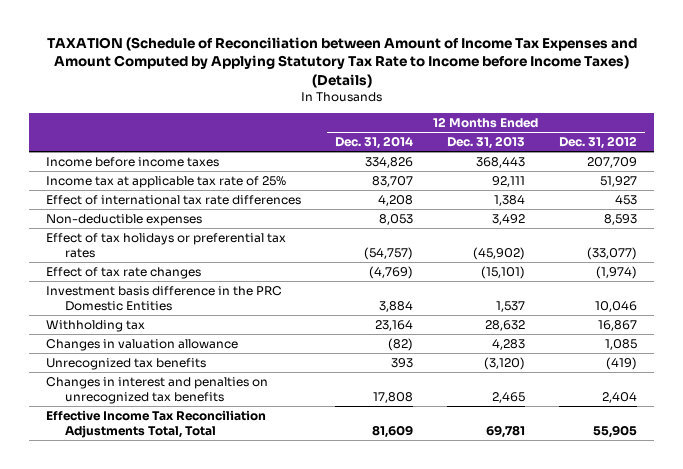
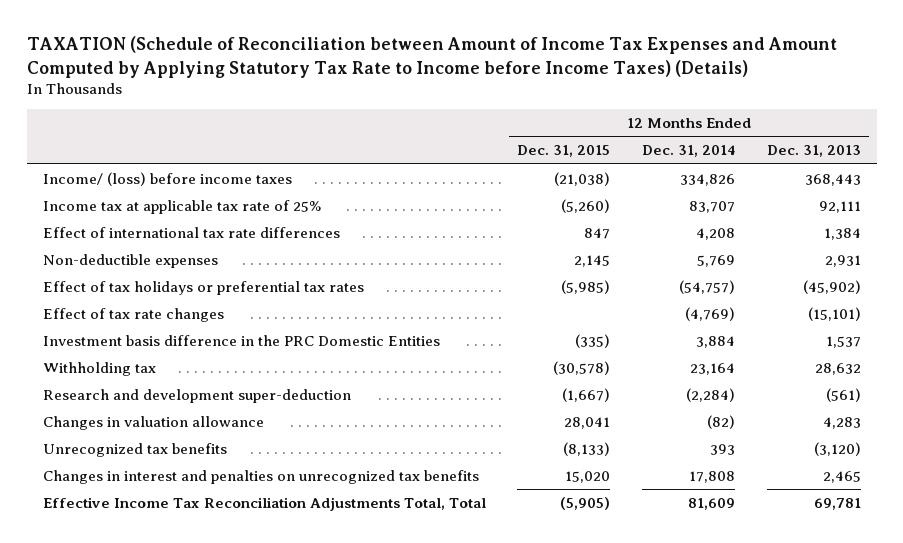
- | 12 Months Ended Dec. 31, 2014 | 12 Months Ended Dec. 31, 2013 | 12 Months Ended Dec. 31, 2012
+ | 12 Months Ended Dec. 31, 2015 | 12 Months Ended Dec. 31, 2014 | 12 Months Ended Dec. 31, 2013
- Income before income taxes | 334,826 | 368,443 | 207,709
+ Income/ (loss) before income taxes | (21,038) | 334,826 | 368,443
- Non-deductible expenses | 8,053 | 3,492 | 8,593
+ Non-deductible expenses | 2,145 | 5,769 | 2,931
+ Research and development super-deduction | (1,667) | (2,284) | (561)

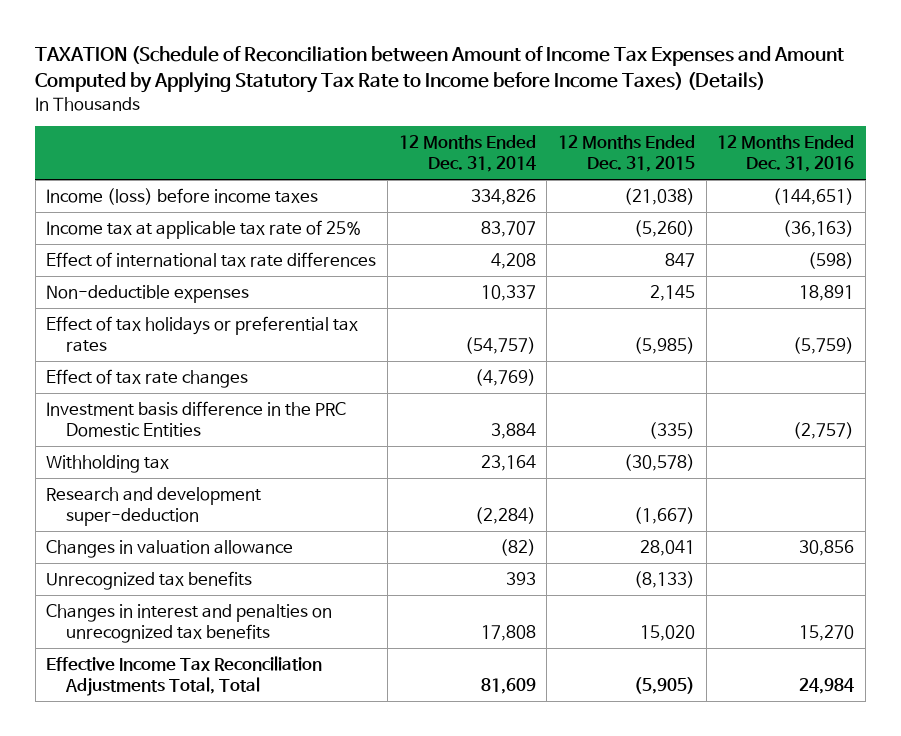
- | 12 Months Ended Dec. 31, 2015 | 12 Months Ended Dec. 31, 2014 | 12 Months Ended Dec. 31, 2013
+ | 12 Months Ended Dec. 31, 2014 | 12 Months Ended Dec. 31, 2015 | 12 Months Ended Dec. 31, 2016
- Income/ (loss) before income taxes | (21,038) | 334,826 | 368,443
+ Income (loss) before income taxes | 334,826 | (21,038) | (144,651)
- Non-deductible expenses | 2,145 | 5,769 | 2,931
+ Non-deductible expenses | 10,337 | 2,145 | 18,891

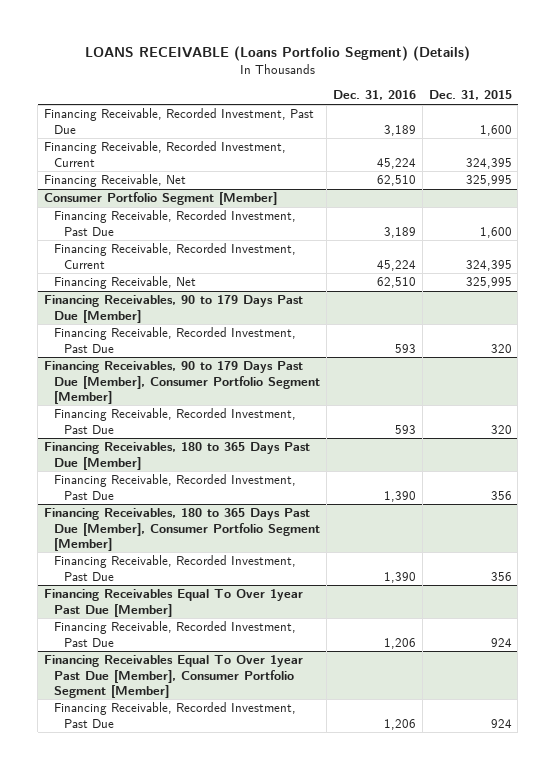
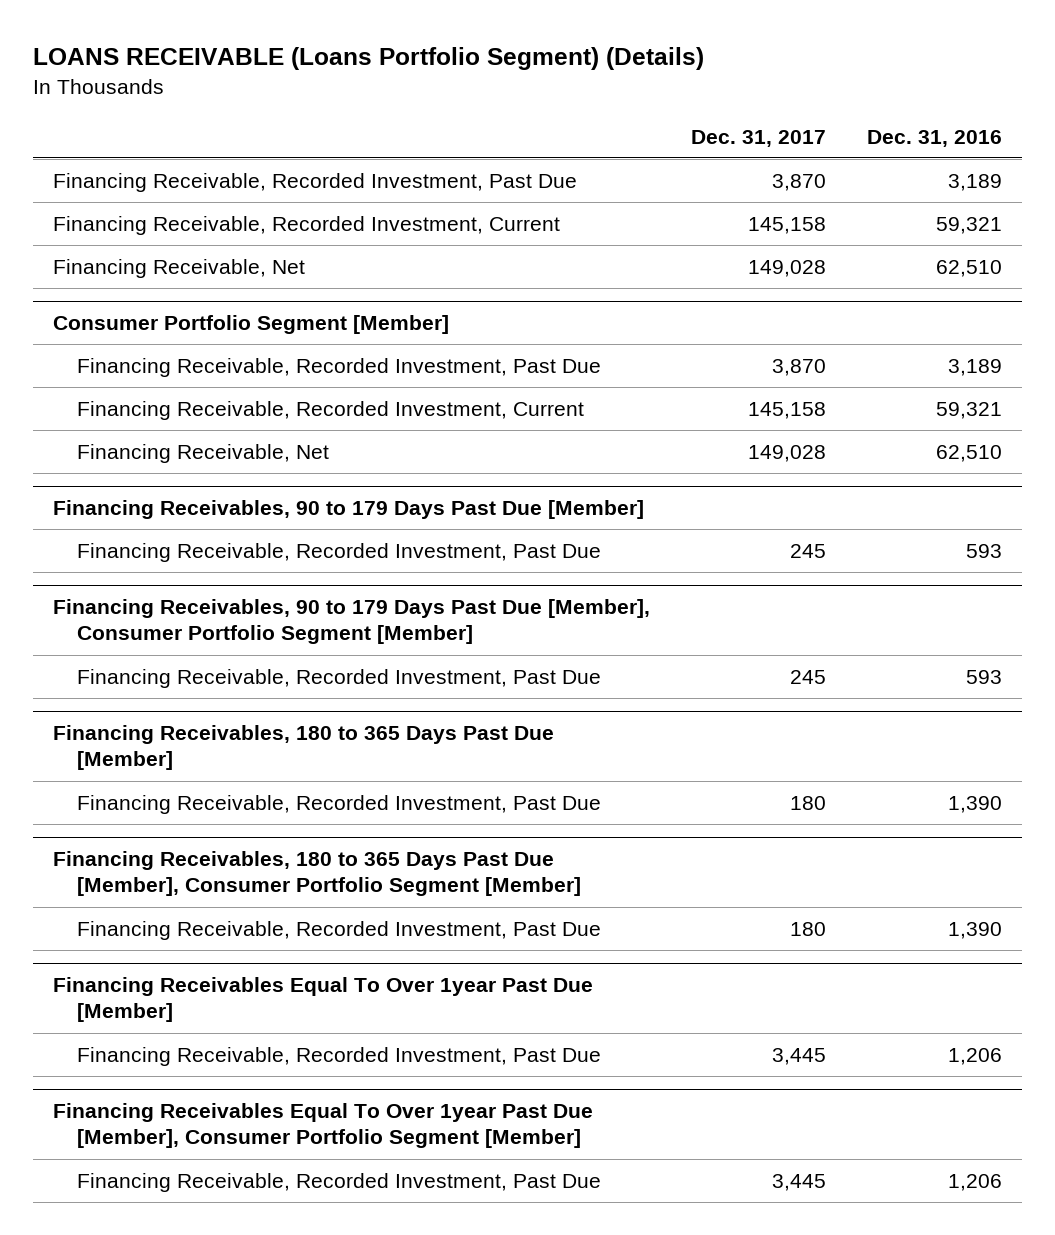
- | Dec. 31, 2016 | Dec. 31, 2015
+ | Dec. 31, 2017 | Dec. 31, 2016
- Financing Receivable, Recorded Investment, Current | 45,224 | 324,395
+ Financing Receivable, Recorded Investment, Current | 145,158 | 59,321
@ Consumer Portfolio Segment [Member]
- Financing Receivable, Recorded Investment, Current | 45,224 | 324,395
+ Financing Receivable, Recorded Investment, Current | 145,158 | 59,321

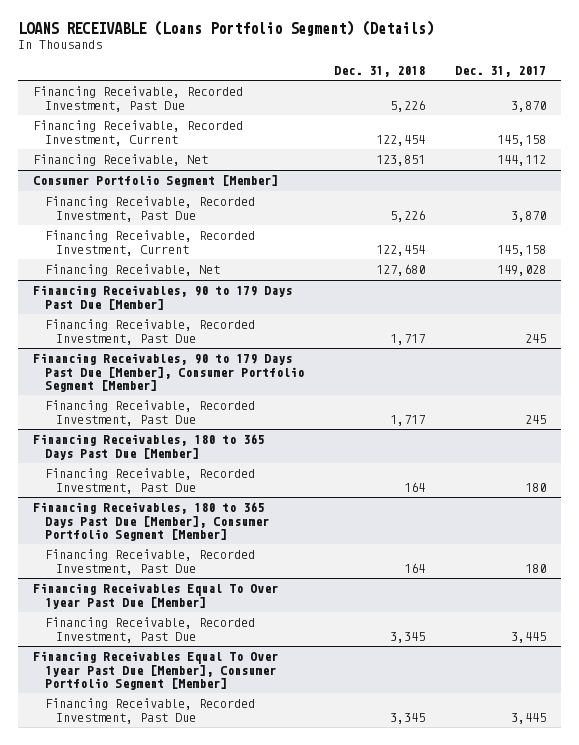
- | Dec. 31, 2017 | Dec. 31, 2016
+ | Dec. 31, 2018 | Dec. 31, 2017
- Financing Receivable, Net | 149,028 | 62,510
+ Financing Receivable, Net | 123,851 | 144,112

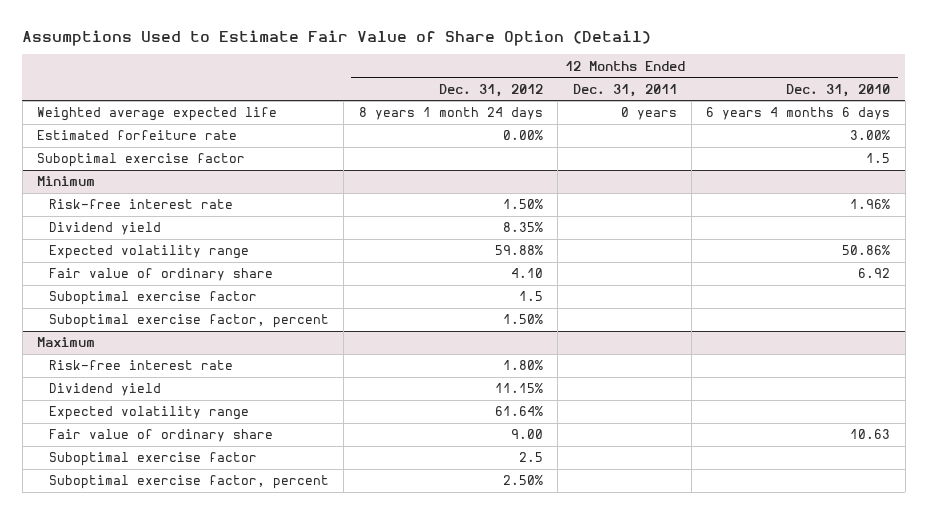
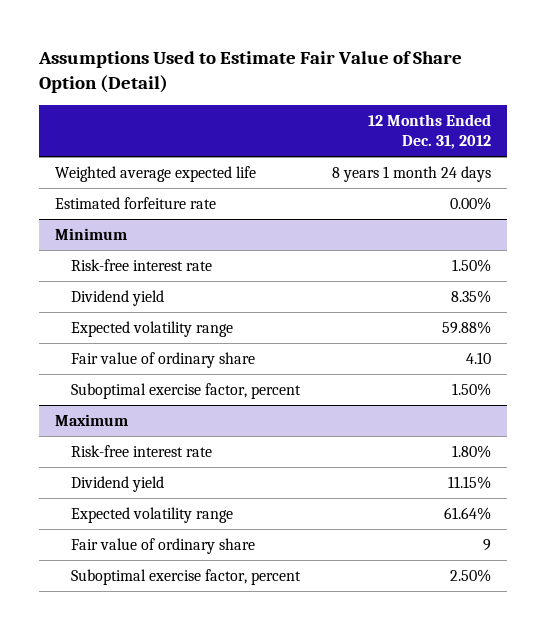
- | 12 Months Ended Dec. 31, 2012 | 12 Months Ended Dec. 31, 2011 | 12 Months Ended Dec. 31, 2010
+ | 12 Months Ended Dec. 31, 2012
- Suboptimal exercise factor | | | 1.5
@ Minimum
- Suboptimal exercise factor | 1.5 | |
@ Maximum
- Fair value of ordinary share | 9.00 | | 10.63
- Suboptimal exercise factor | 2.5 | |
+ Fair value of ordinary share | 9

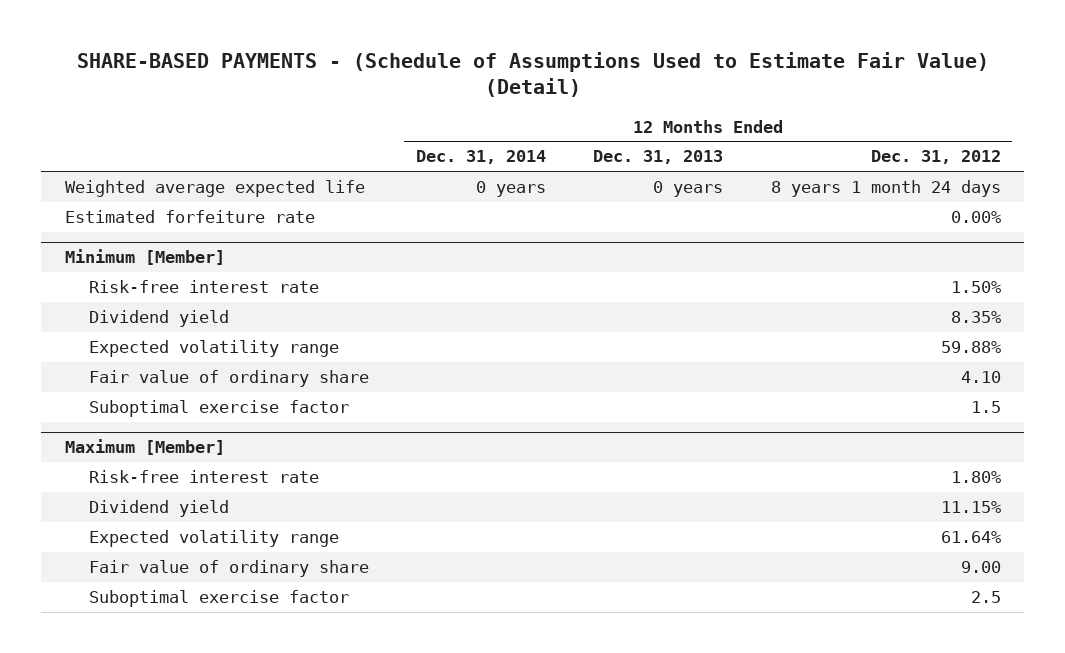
- Assumptions Used to Estimate Fair Value of Share Option (Detail)
+ SHARE-BASED PAYMENTS - (Schedule of Assumptions Used to Estimate Fair Value) (Detail)
- | 12 Months Ended Dec. 31, 2012
+ | 12 Months Ended Dec. 31, 2014 | 12 Months Ended Dec. 31, 2013 | 12 Months Ended Dec. 31, 2012
- Minimum
+ Minimum [Member]
- Suboptimal exercise factor, percent | 1.50%
- Maximum
+ Suboptimal exercise factor | | | 1.5
+ Maximum [Member]
- Fair value of ordinary share | 9
- Suboptimal exercise factor, percent | 2.50%
+ Fair value of ordinary share | | | 9.00
+ Suboptimal exercise factor | | | 2.5

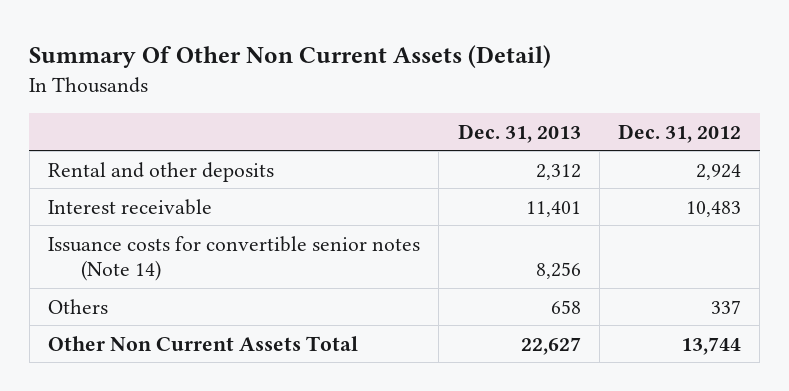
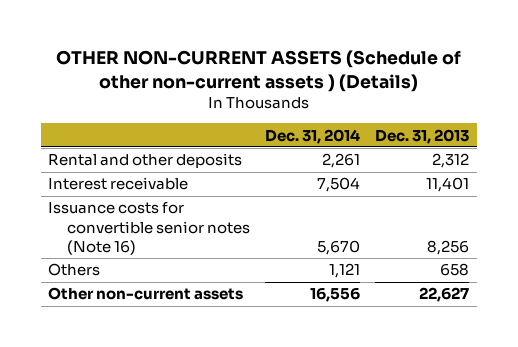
- Summary Of Other Non Current Assets (Detail)
+ OTHER NON-CURRENT ASSETS (Schedule of other non-current assets ) (Details)
- | Dec. 31, 2013 | Dec. 31, 2012
+ | Dec. 31, 2014 | Dec. 31, 2013
- Issuance costs for convertible senior notes (Note 14) | 8,256 |
+ Issuance costs for convertible senior notes (Note 16) | 5,670 | 8,256
- Other Non Current Assets Total | 22,627 | 13,744
+ Other non-current assets | 16,556 | 22,627

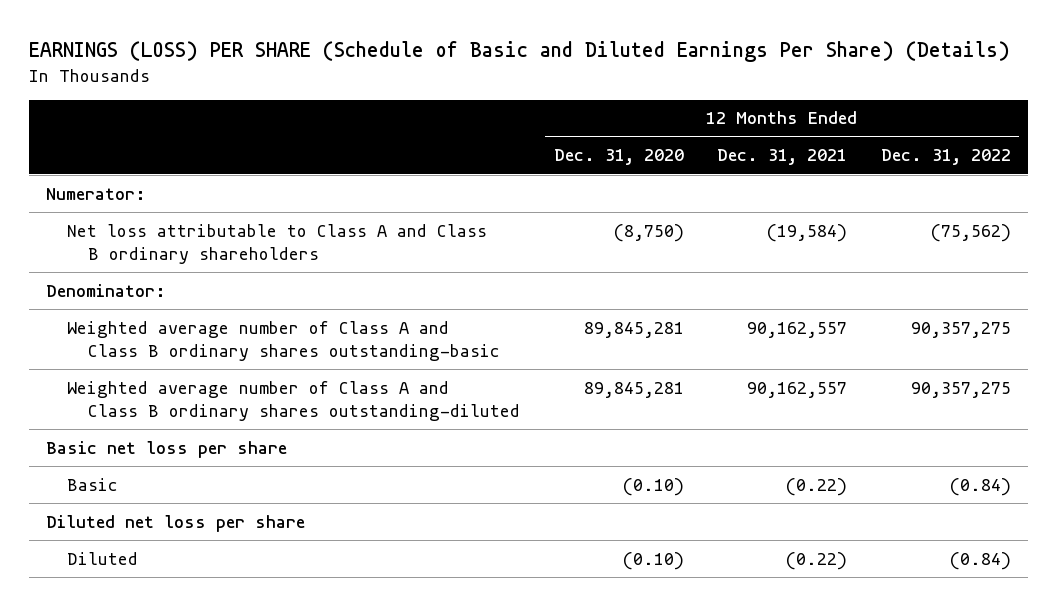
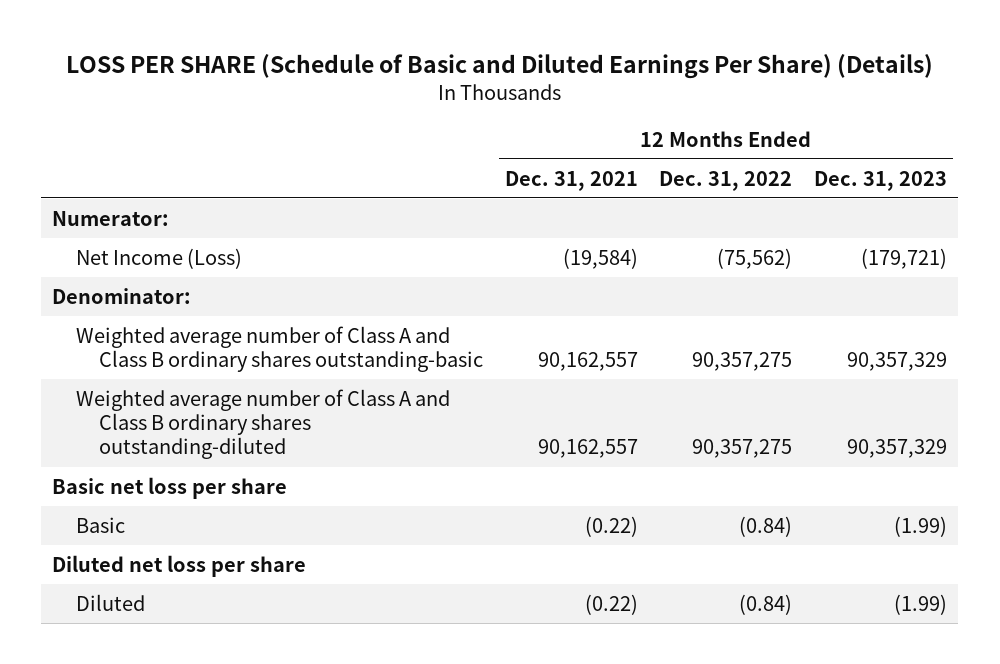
- EARNINGS (LOSS) PER SHARE (Schedule of Basic and Diluted Earnings Per Share) (Details)
+ LOSS PER SHARE (Schedule of Basic and Diluted Earnings Per Share) (Details)
- | 12 Months Ended Dec. 31, 2020 | 12 Months Ended Dec. 31, 2021 | 12 Months Ended Dec. 31, 2022
+ | 12 Months Ended Dec. 31, 2021 | 12 Months Ended Dec. 31, 2022 | 12 Months Ended Dec. 31, 2023
- Net loss attributable to Class A and Class B ordinary shareholders | (8,750) | (19,584) | (75,562)
+ Net Income (Loss) | (19,584) | (75,562) | (179,721)

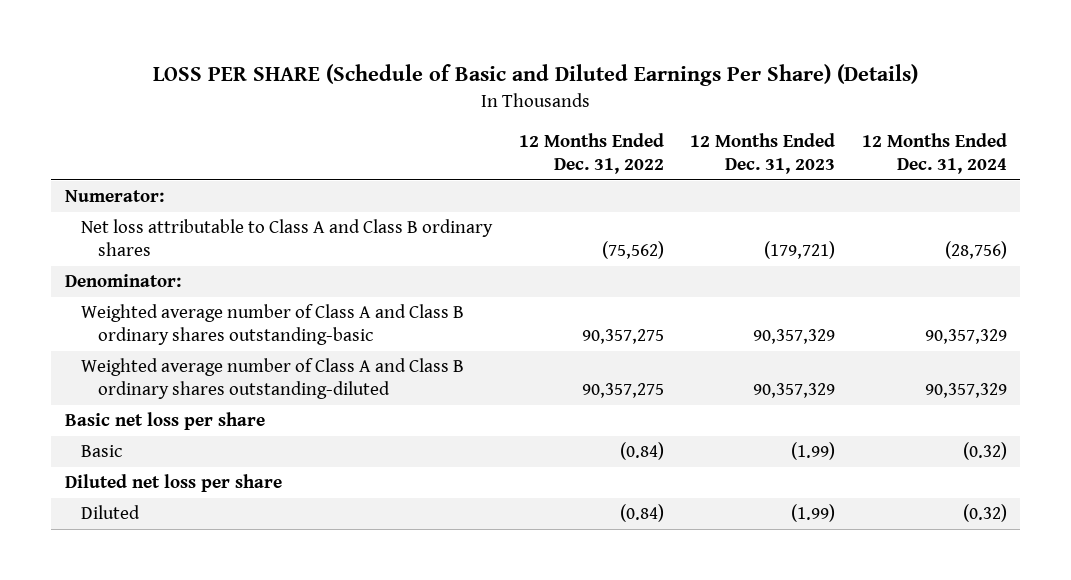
- | 12 Months Ended Dec. 31, 2021 | 12 Months Ended Dec. 31, 2022 | 12 Months Ended Dec. 31, 2023
+ | 12 Months Ended Dec. 31, 2022 | 12 Months Ended Dec. 31, 2023 | 12 Months Ended Dec. 31, 2024
- Net Income (Loss) | (19,584) | (75,562) | (179,721)
+ Net loss attributable to Class A and Class B ordinary shares | (75,562) | (179,721) | (28,756)

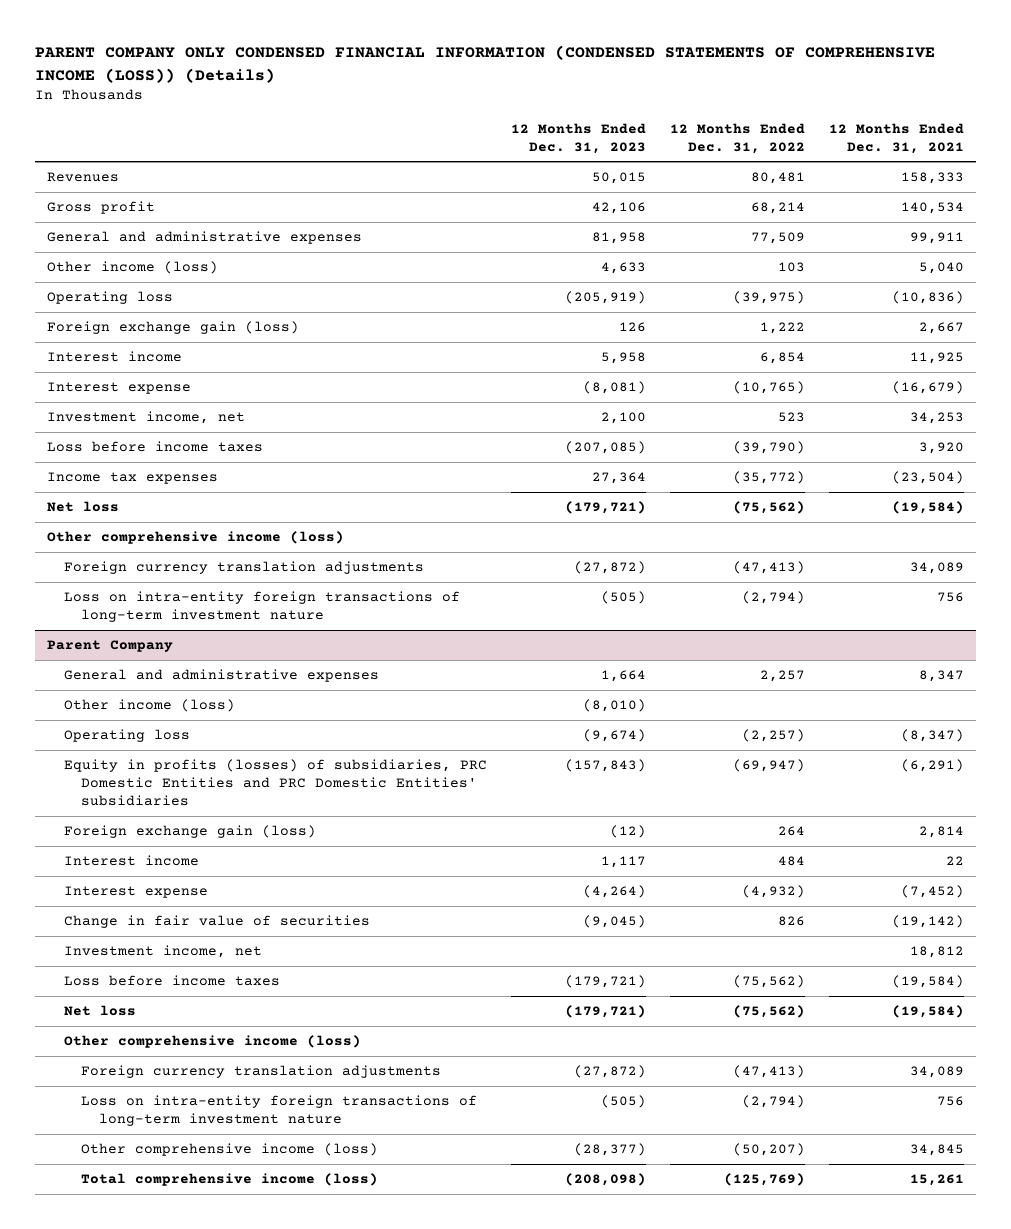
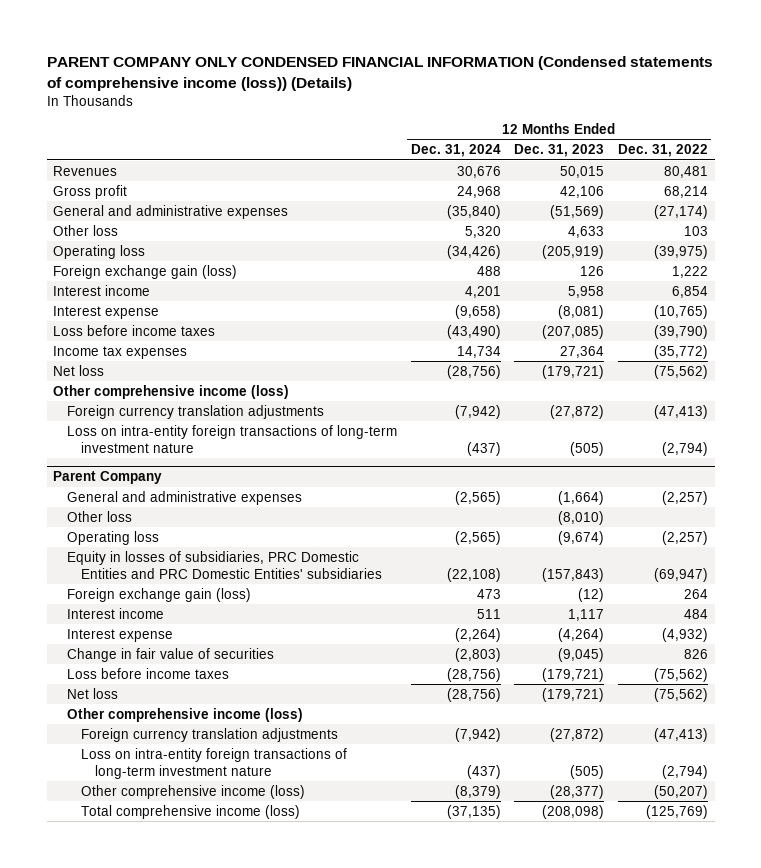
- PARENT COMPANY ONLY CONDENSED FINANCIAL INFORMATION (CONDENSED STATEMENTS OF COMPREHENSIVE INCOME (LOSS)) (Details)
+ PARENT COMPANY ONLY CONDENSED FINANCIAL INFORMATION (Condensed statements of comprehensive income (loss)) (Details)
- | 12 Months Ended Dec. 31, 2023 | 12 Months Ended Dec. 31, 2022 | 12 Months Ended Dec. 31, 2021
+ | 12 Months Ended Dec. 31, 2024 | 12 Months Ended Dec. 31, 2023 | 12 Months Ended Dec. 31, 2022
- General and administrative expenses | 81,958 | 77,509 | 99,911
- Other income (loss) | 4,633 | 103 | 5,040
+ General and administrative expenses | (35,840) | (51,569) | (27,174)
+ Other loss | 5,320 | 4,633 | 103
- Investment income, net | 2,100 | 523 | 34,253
@ Parent Company
- General and administrative expenses | 1,664 | 2,257 | 8,347
- Other income (loss) | (8,010) | |
+ General and administrative expenses | (2,565) | (1,664) | (2,257)
+ Other loss | | (8,010) |
- Equity in profits (losses) of subsidiaries, PRC Domestic Entities and PRC Domestic Entities' subsidiaries | (157,843) | (69,947) | (6,291)
+ Equity in losses of subsidiaries, PRC Domestic Entities and PRC Domestic Entities' subsidiaries | (22,108) | (157,843) | (69,947)
- Investment income, net | | | 18,812

